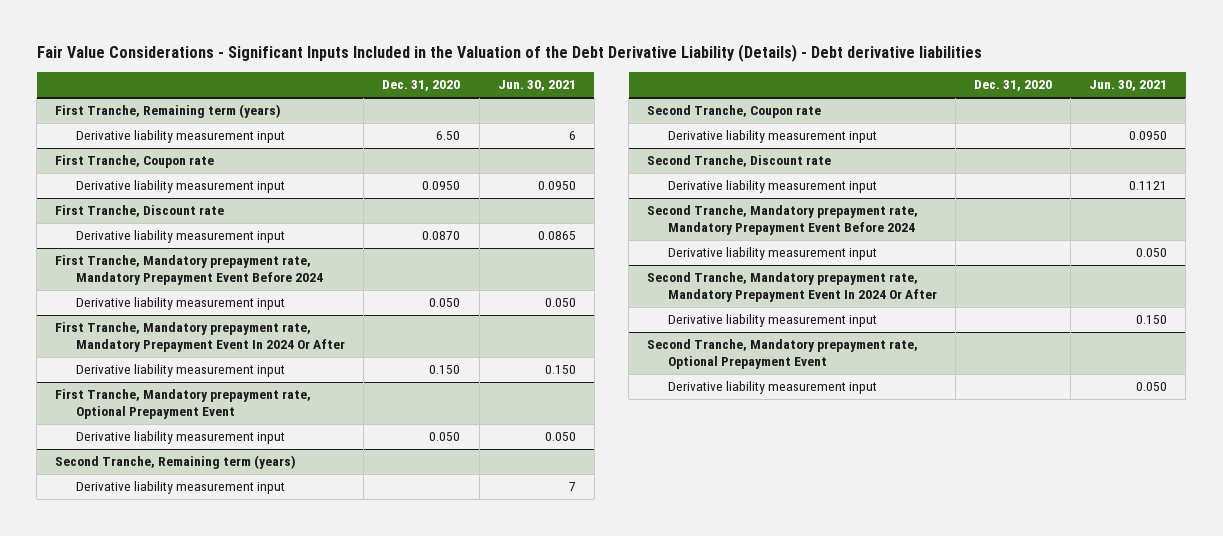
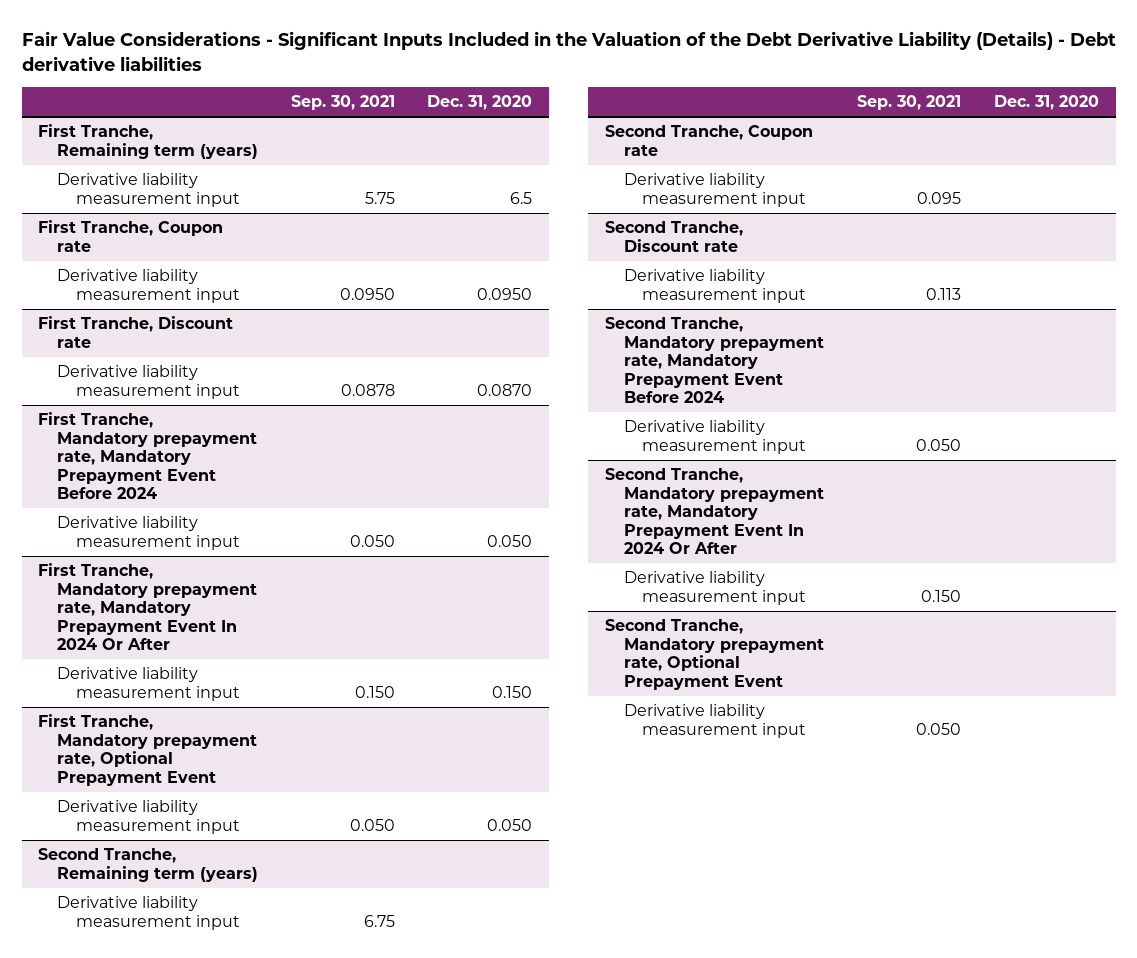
- | Dec. 31, 2020 | Jun. 30, 2021
+ | Sep. 30, 2021 | Dec. 31, 2020
@ First Tranche, Remaining term (years)
- Derivative liability measurement input | 6.50 | 6
+ Derivative liability measurement input | 5.75 | 6.5

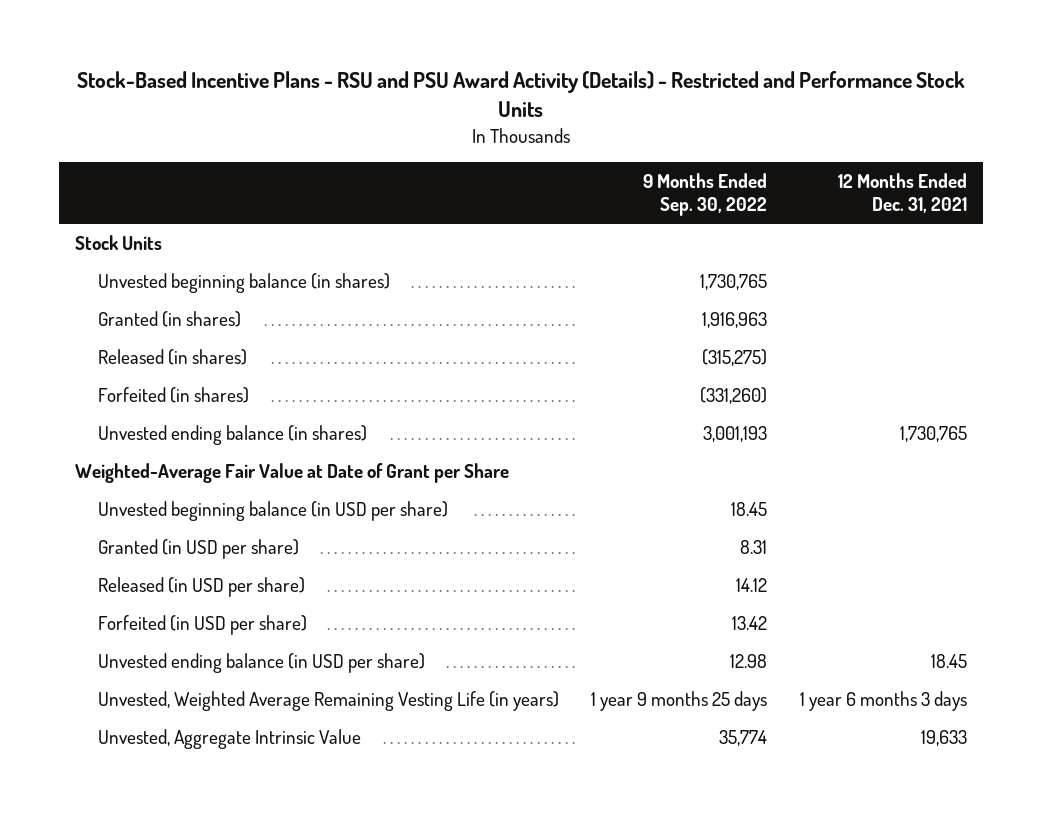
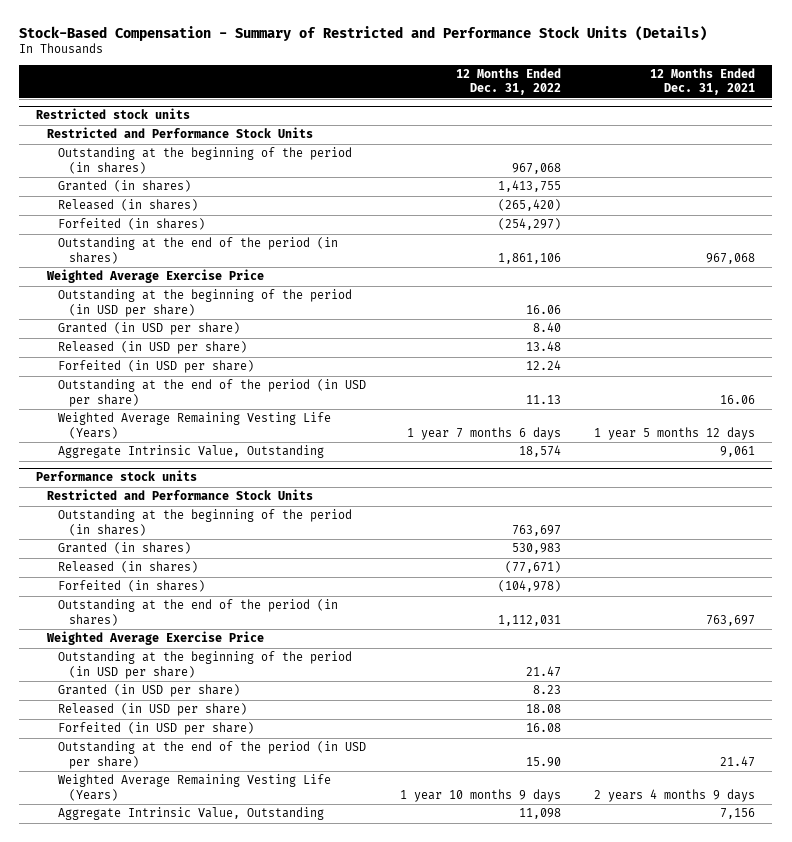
- Stock-Based Incentive Plans - RSU and PSU Award Activity (Details) - Restricted and Performance Stock Units
+ Stock-Based Compensation - Summary of Restricted and Performance Stock Units (Details)
- | 9 Months Ended Sep. 30, 2022 | 12 Months Ended Dec. 31, 2021
+ | 12 Months Ended Dec. 31, 2022 | 12 Months Ended Dec. 31, 2021
- Stock Units
- Unvested beginning balance (in shares) | 1,730,765 |
- Granted (in shares) | 1,916,963 |
- Released (in shares) | (315,275) |
- Forfeited (in shares) | (331,260) |
- Unvested ending balance (in shares) | 3,001,193 | 1,730,765
- Weighted-Average Fair Value at Date of Grant per Share
- Unvested beginning balance (in USD per share) | 18.45 |
- Granted (in USD per share) | 8.31 |
- Released (in USD per share) | 14.12 |
- Forfeited (in USD per share) | 13.42 |
- Unvested ending balance (in USD per share) | 12.98 | 18.45
- Unvested, Weighted Average Remaining Vesting Life (in years) | 1 year 9 months 25 days | 1 year 6 months 3 days
- Unvested, Aggregate Intrinsic Value | 35,774 | 19,633
+ Restricted stock units
+ Restricted and Performance Stock Units
+ Outstanding at the beginning of the period (in shares) | 967,068 |
+ Granted (in shares) | 1,413,755 |
+ Released (in shares) | (265,420) |
+ Forfeited (in shares) | (254,297) |
+ Outstanding at the end of the period (in shares) | 1,861,106 | 967,068
+ Weighted Average Exercise Price
+ Outstanding at the beginning of the period (in USD per share) | 16.06 |
+ Granted (in USD per share) | 8.40 |
+ Released (in USD per share) | 13.48 |
+ Forfeited (in USD per share) | 12.24 |
+ Outstanding at the end of the period (in USD per share) | 11.13 | 16.06
+ Weighted Average Remaining Vesting Life (Years) | 1 year 7 months 6 days | 1 year 5 months 12 days
+ Aggregate Intrinsic Value, Outstanding | 18,574 | 9,061
+ Performance stock units
+ Restricted and Performance Stock Units
+ Outstanding at the beginning of the period (in shares) | 763,697 |
+ Granted (in shares) | 530,983 |
+ Released (in shares) | (77,671) |
+ Forfeited (in shares) | (104,978) |
+ Outstanding at the end of the period (in shares) | 1,112,031 | 763,697
+ Weighted Average Exercise Price
+ Outstanding at the beginning of the period (in USD per share) | 21.47 |
+ Granted (in USD per share) | 8.23 |
+ Released (in USD per share) | 18.08 |
+ Forfeited (in USD per share) | 16.08 |
+ Outstanding at the end of the period (in USD per share) | 15.90 | 21.47
+ Weighted Average Remaining Vesting Life (Years) | 1 year 10 months 9 days | 2 years 4 months 9 days
+ Aggregate Intrinsic Value, Outstanding | 11,098 | 7,156

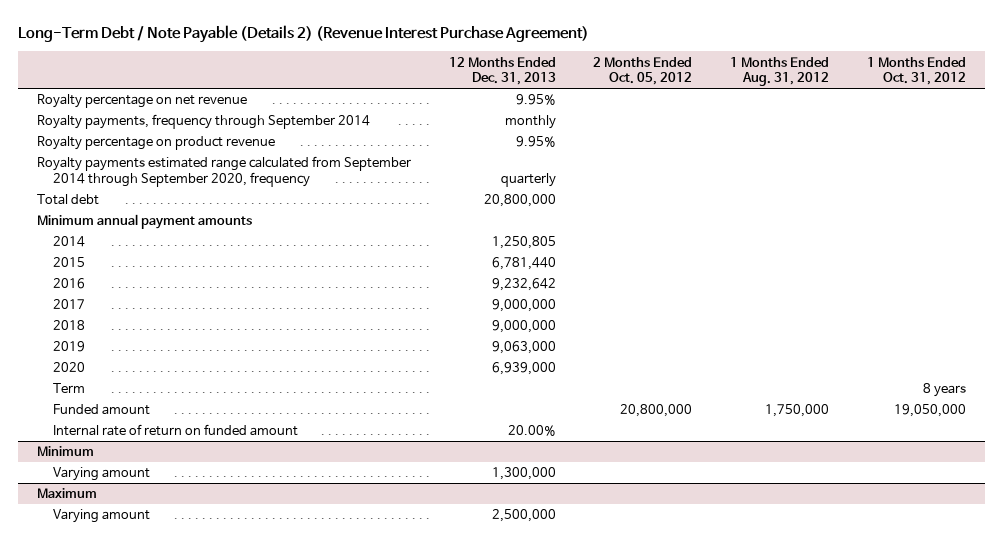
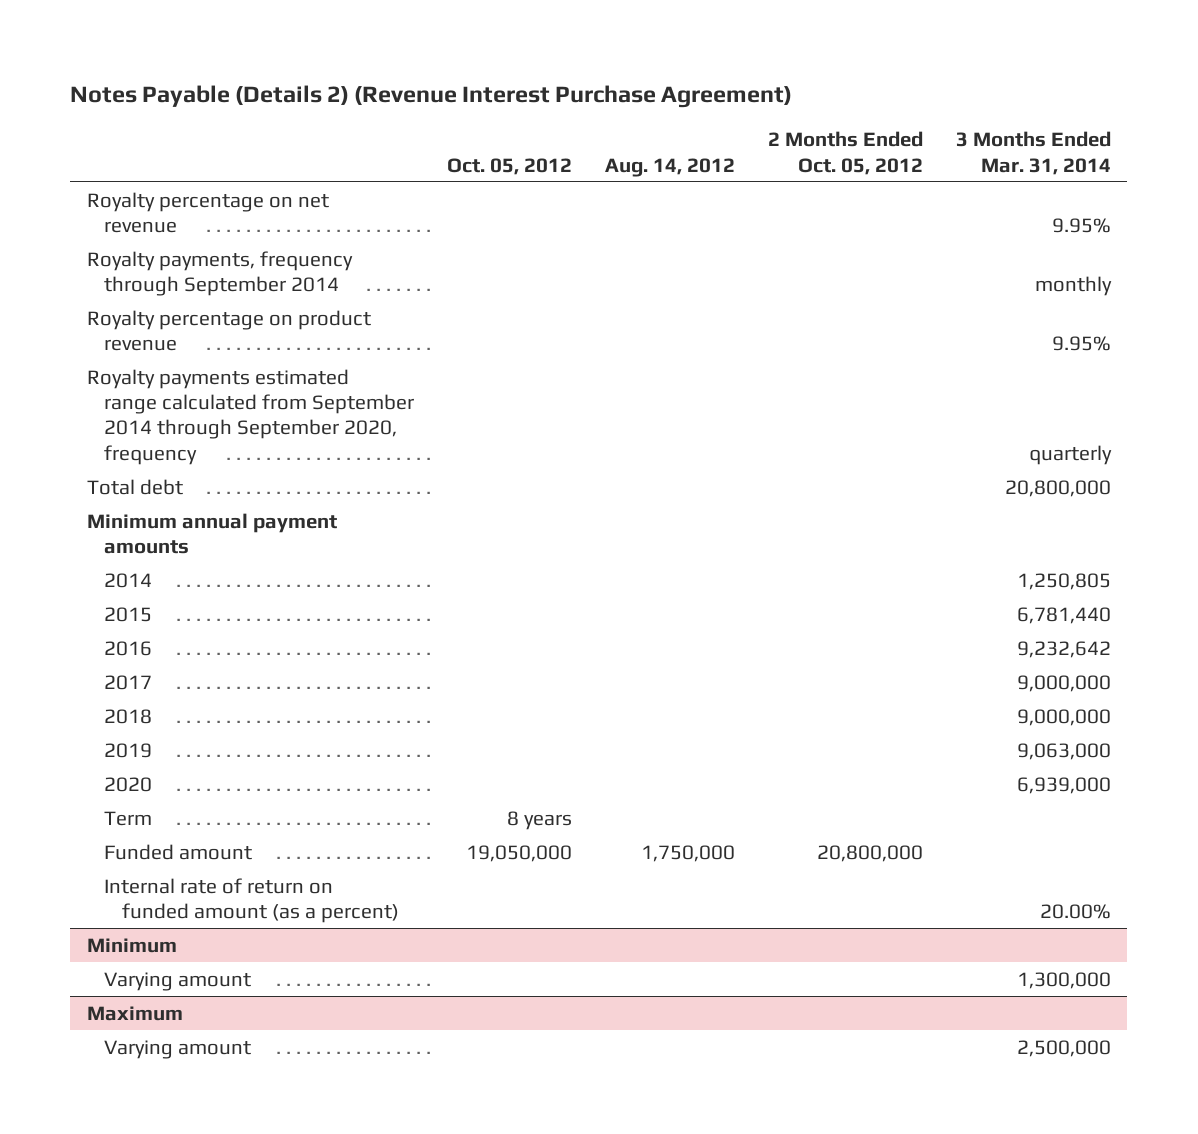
- Long-Term Debt / Note Payable (Details 2) (Revenue Interest Purchase Agreement)
+ Notes Payable (Details 2) (Revenue Interest Purchase Agreement)
- | 12 Months Ended Dec. 31, 2013 | 2 Months Ended Oct. 05, 2012 | 1 Months Ended Aug. 31, 2012 | 1 Months Ended Oct. 31, 2012
+ | Oct. 05, 2012 | Aug. 14, 2012 | 2 Months Ended Oct. 05, 2012 | 3 Months Ended Mar. 31, 2014
- Internal rate of return on funded amount | 20.00% | | |
+ Internal rate of return on funded amount (as a percent) | | | | 20.00%

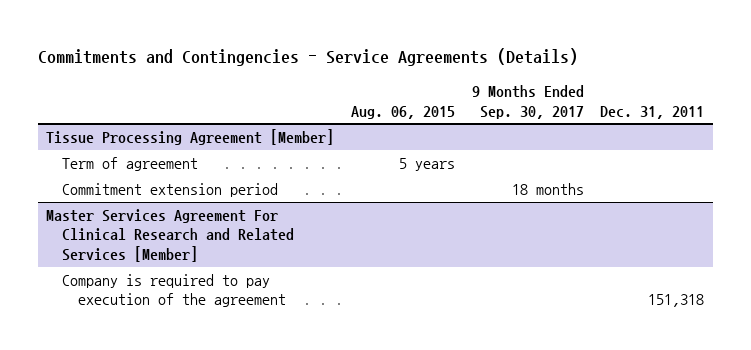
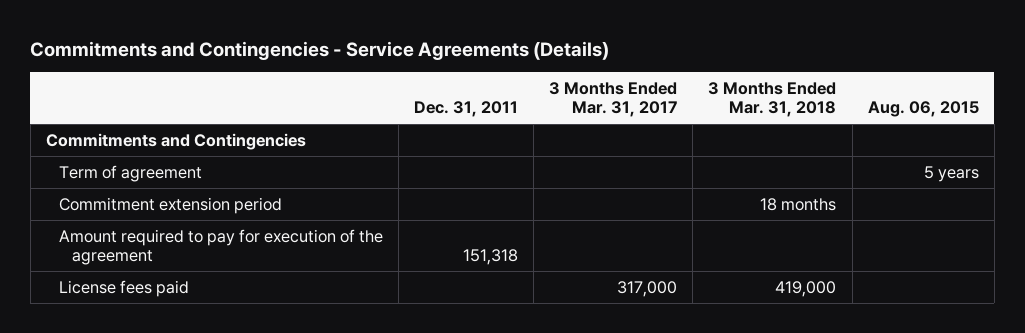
- | Aug. 06, 2015 | 9 Months Ended Sep. 30, 2017 | Dec. 31, 2011
+ | Dec. 31, 2011 | 3 Months Ended Mar. 31, 2017 | 3 Months Ended Mar. 31, 2018 | Aug. 06, 2015
- Tissue Processing Agreement [Member]
+ Commitments and Contingencies
- Master Services Agreement For Clinical Research and Related Services [Member]
- Company is required to pay execution of the agreement | | | 151,318
+ Amount required to pay for execution of the agreement | 151,318 | | |
+ License fees paid | | 317,000 | 419,000 |

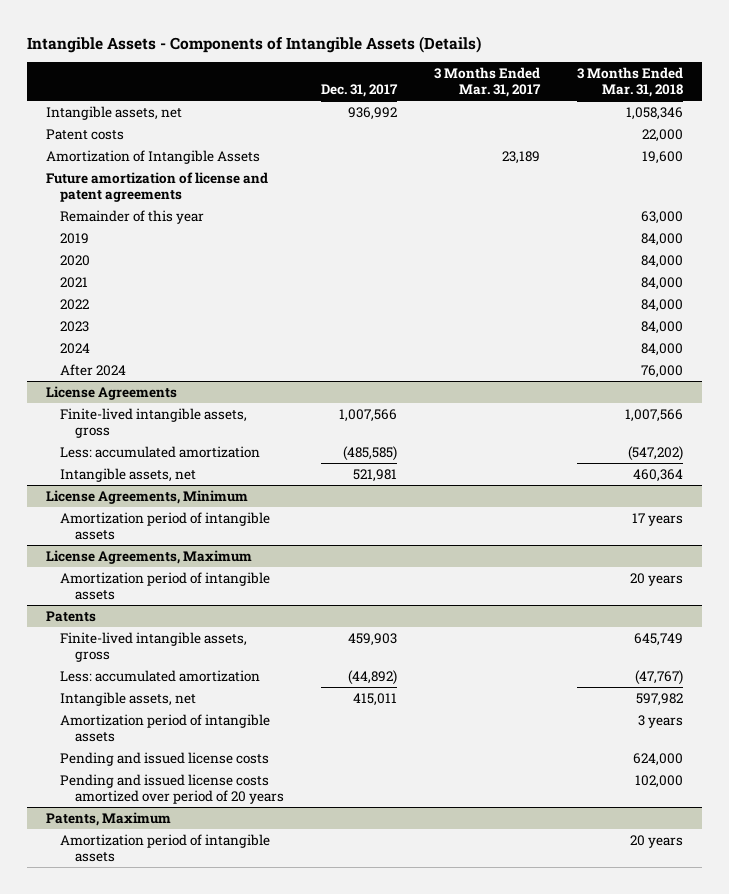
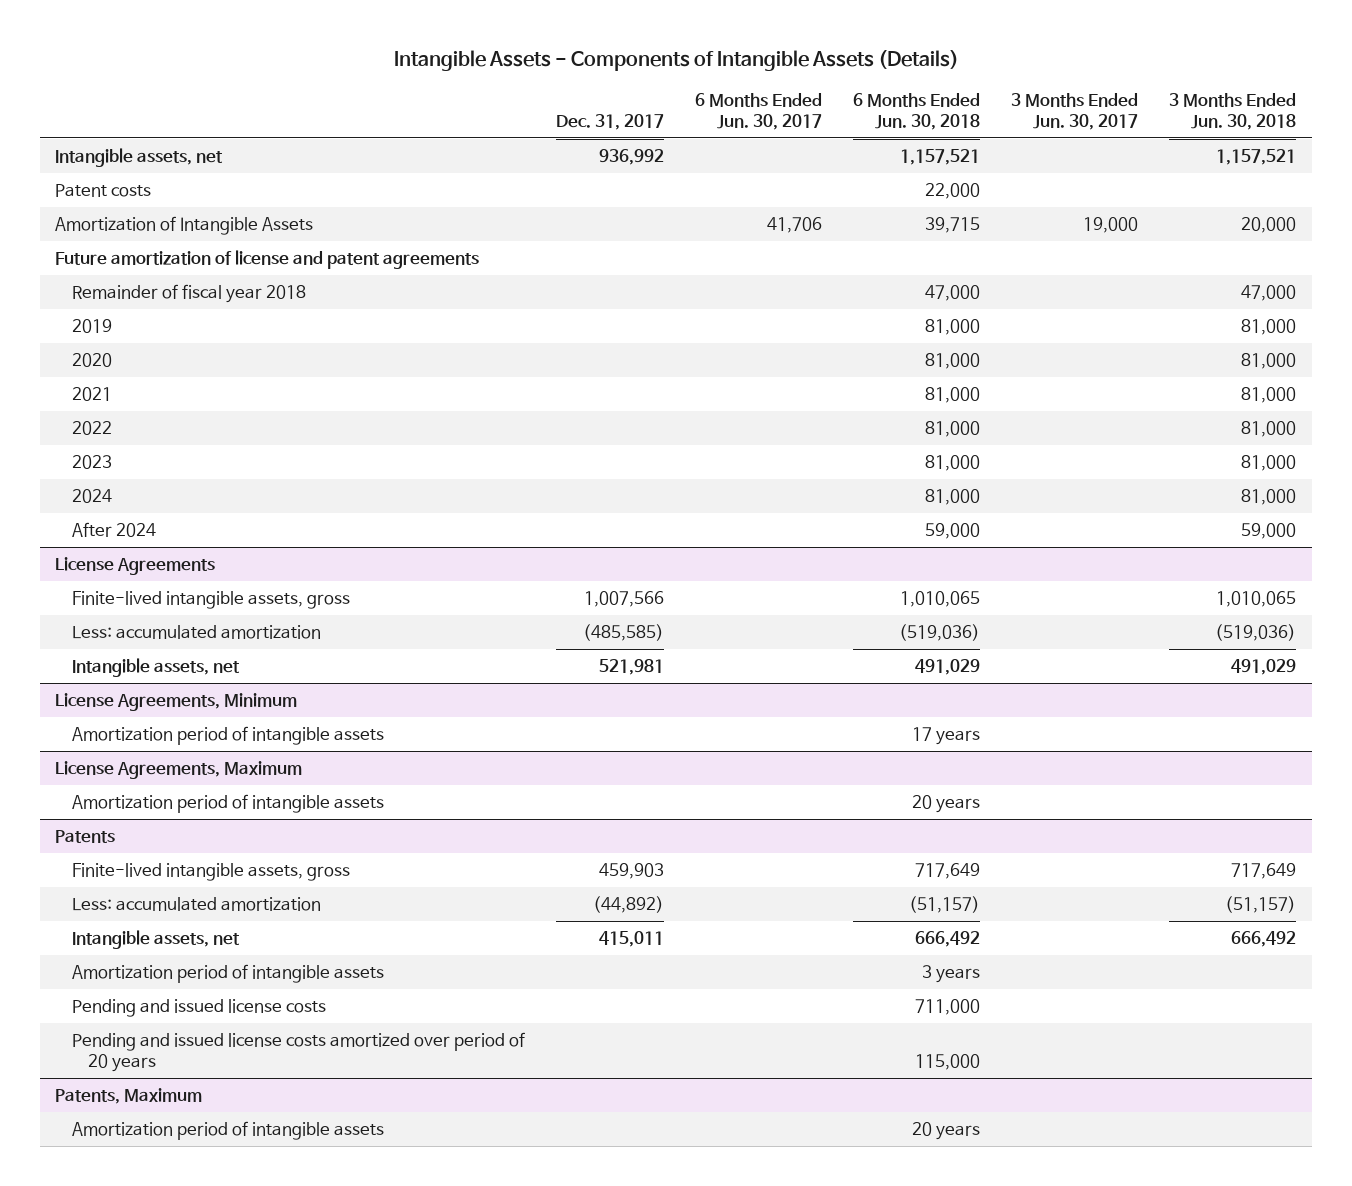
- | Dec. 31, 2017 | 3 Months Ended Mar. 31, 2017 | 3 Months Ended Mar. 31, 2018
+ | Dec. 31, 2017 | 6 Months Ended Jun. 30, 2017 | 6 Months Ended Jun. 30, 2018 | 3 Months Ended Jun. 30, 2017 | 3 Months Ended Jun. 30, 2018
- Remainder of this year | | | 63,000
+ Remainder of fiscal year 2018 | | | 47,000 | | 47,000

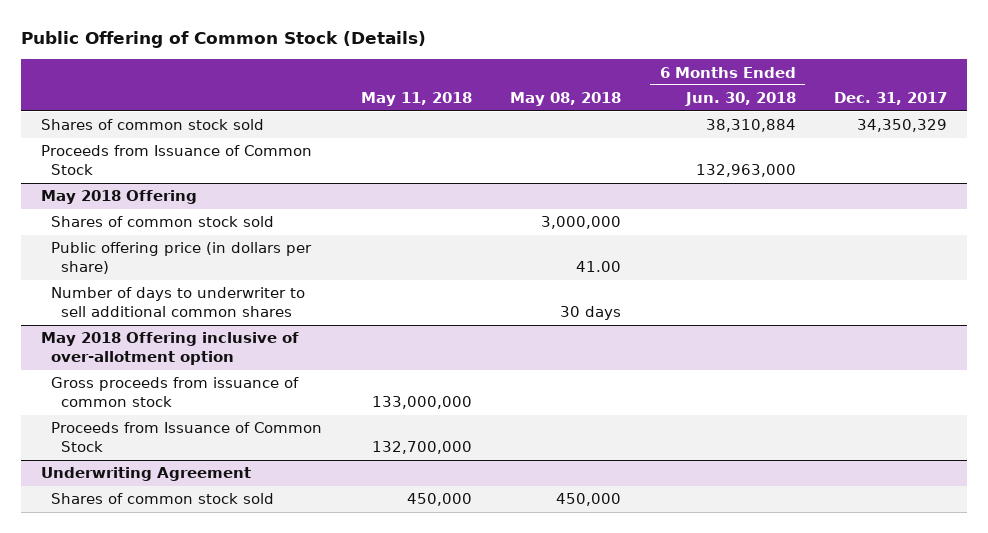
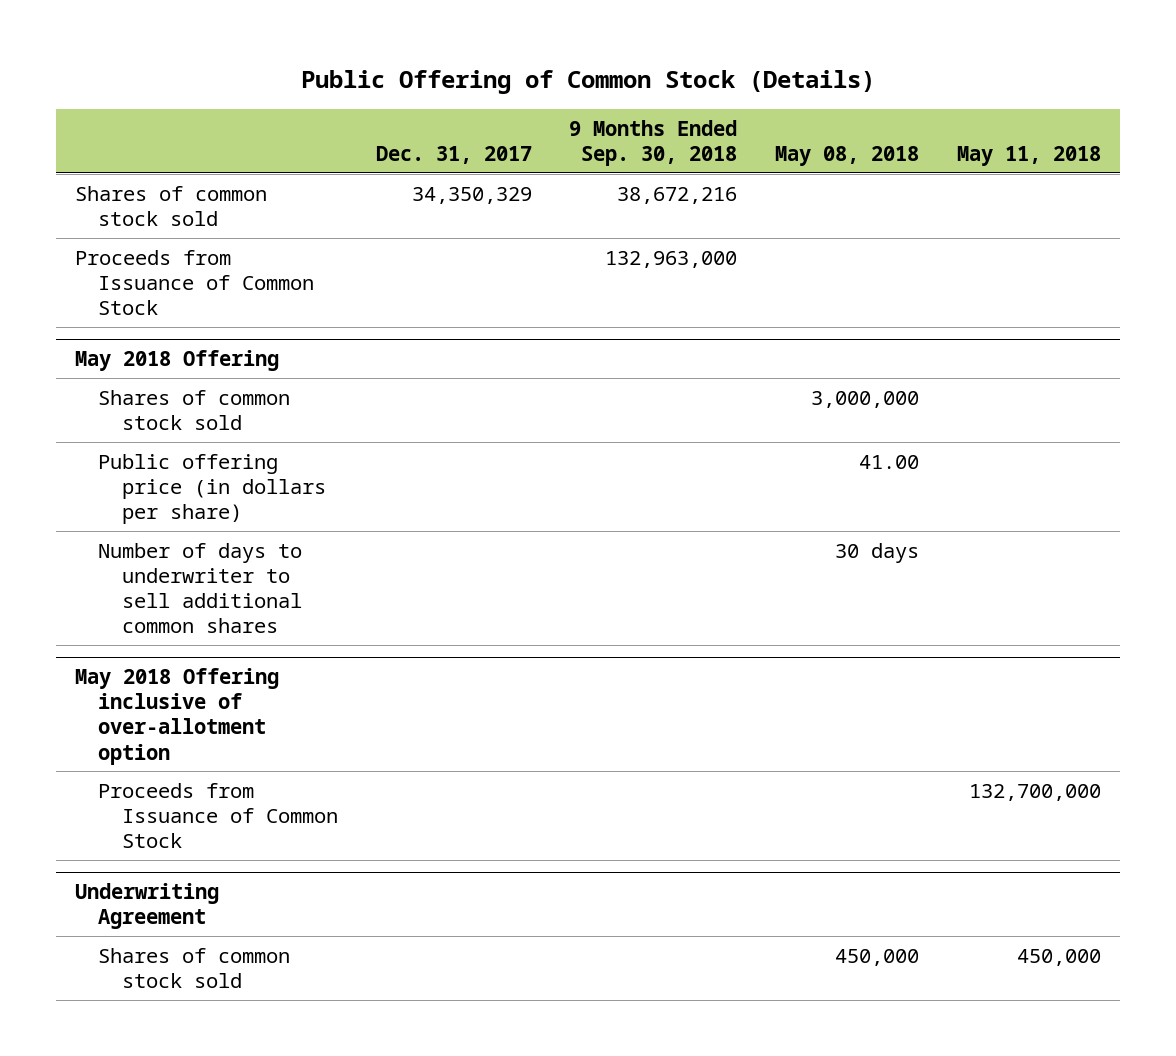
- | May 11, 2018 | May 08, 2018 | 6 Months Ended Jun. 30, 2018 | Dec. 31, 2017
+ | Dec. 31, 2017 | 9 Months Ended Sep. 30, 2018 | May 08, 2018 | May 11, 2018
@ May 2018 Offering inclusive of over-allotment option
- Gross proceeds from issuance of common stock | 133,000,000 | | |

